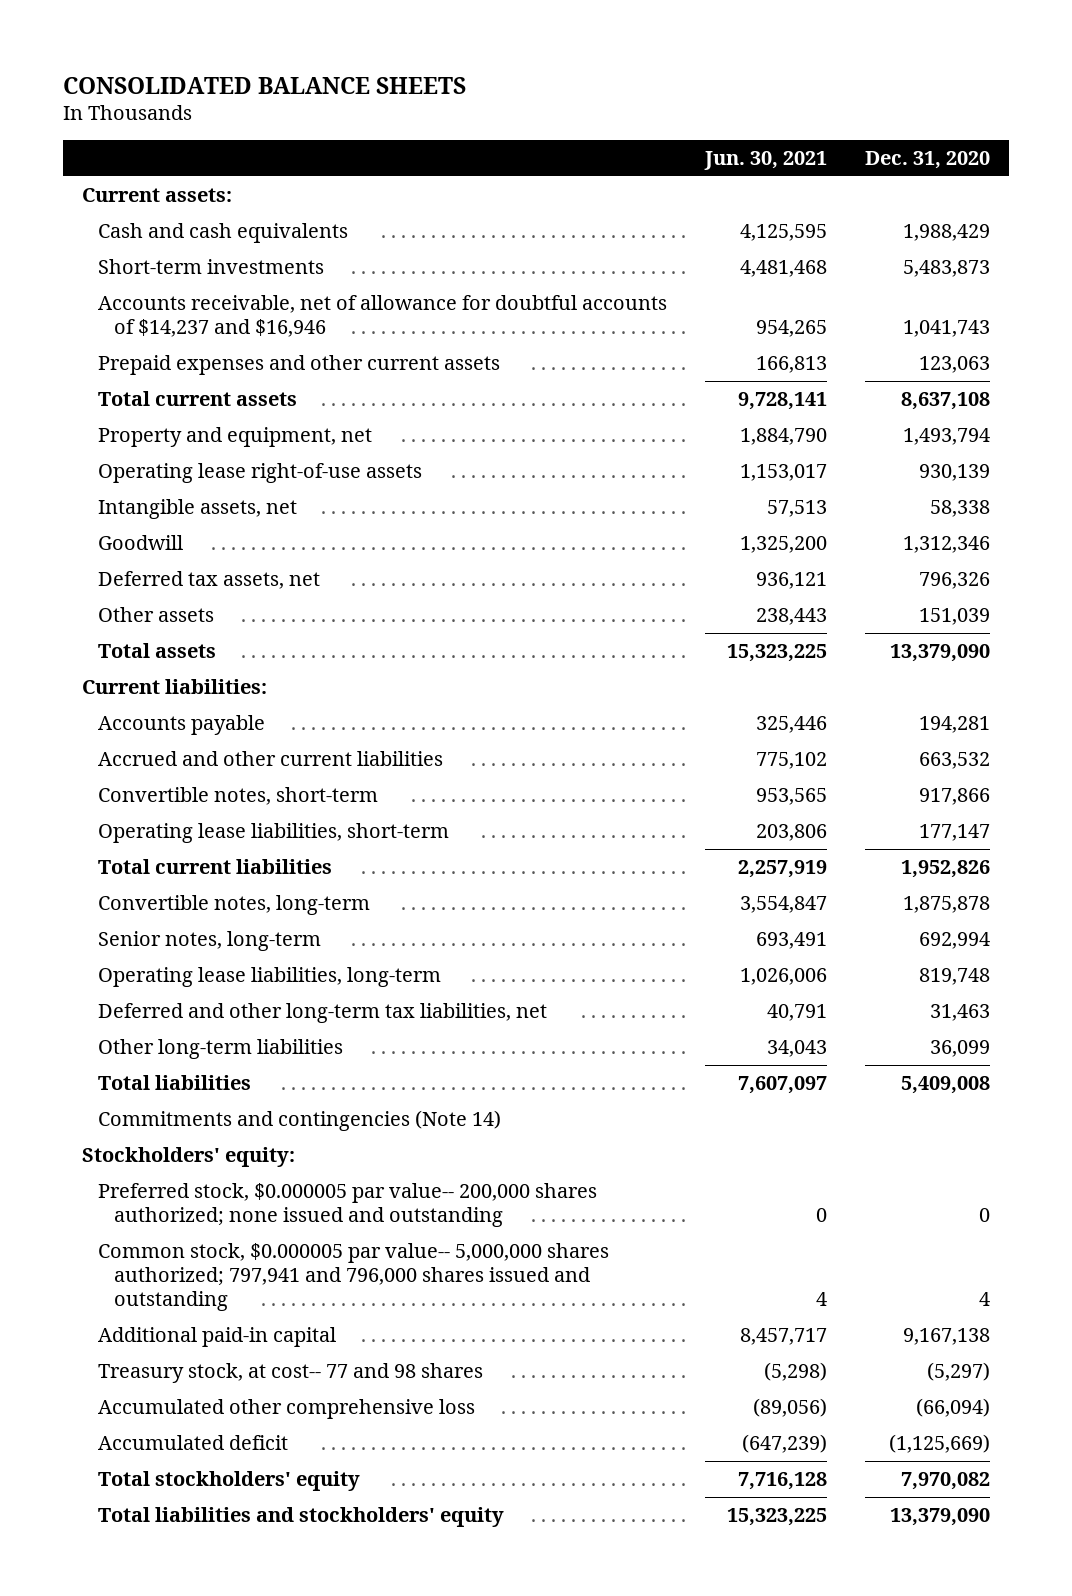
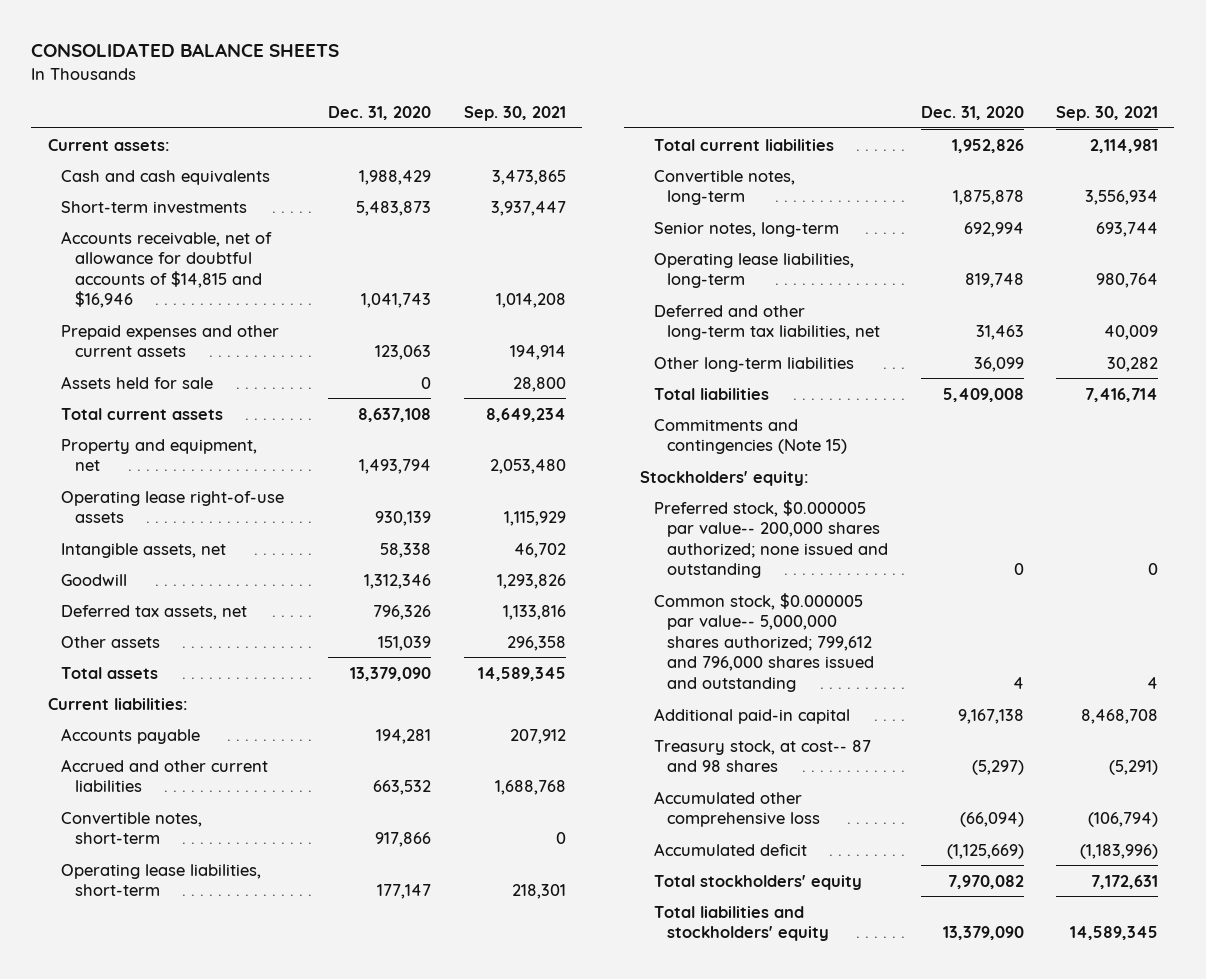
- | Jun. 30, 2021 | Dec. 31, 2020
+ | Dec. 31, 2020 | Sep. 30, 2021
- Accounts receivable, net of allowance for doubtful accounts of $14,237 and $16,946 | 954,265 | 1,041,743
+ Accounts receivable, net of allowance for doubtful accounts of $14,815 and $16,946 | 1,041,743 | 1,014,208
+ Assets held for sale | 0 | 28,800
- Commitments and contingencies (Note 14)
+ Commitments and contingencies (Note 15)
- Common stock, $0.000005 par value-- 5,000,000 shares authorized; 797,941 and 796,000 shares issued and outstanding | 4 | 4
+ Common stock, $0.000005 par value-- 5,000,000 shares authorized; 799,612 and 796,000 shares issued and outstanding | 4 | 4
- Treasury stock, at cost-- 77 and 98 shares | (5,298) | (5,297)
+ Treasury stock, at cost-- 87 and 98 shares | (5,297) | (5,291)

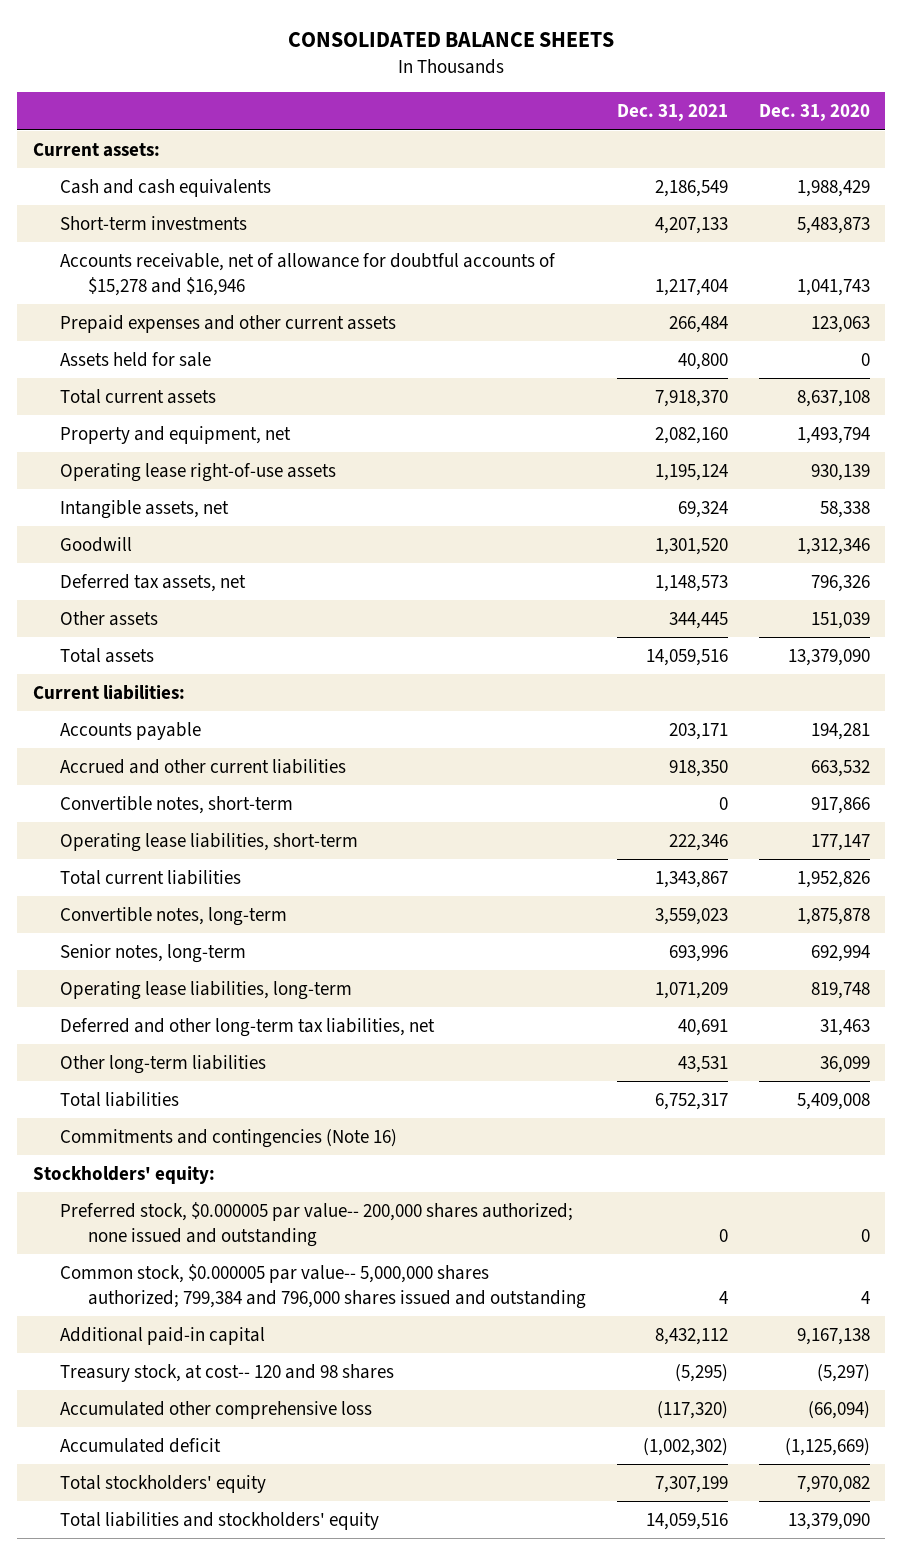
- | Dec. 31, 2020 | Sep. 30, 2021
+ | Dec. 31, 2021 | Dec. 31, 2020
- Accounts receivable, net of allowance for doubtful accounts of $14,815 and $16,946 | 1,041,743 | 1,014,208
+ Accounts receivable, net of allowance for doubtful accounts of $15,278 and $16,946 | 1,217,404 | 1,041,743
- Commitments and contingencies (Note 15)
+ Commitments and contingencies (Note 16)
- Common stock, $0.000005 par value-- 5,000,000 shares authorized; 799,612 and 796,000 shares issued and outstanding | 4 | 4
+ Common stock, $0.000005 par value-- 5,000,000 shares authorized; 799,384 and 796,000 shares issued and outstanding | 4 | 4
- Treasury stock, at cost-- 87 and 98 shares | (5,297) | (5,291)
+ Treasury stock, at cost-- 120 and 98 shares | (5,295) | (5,297)

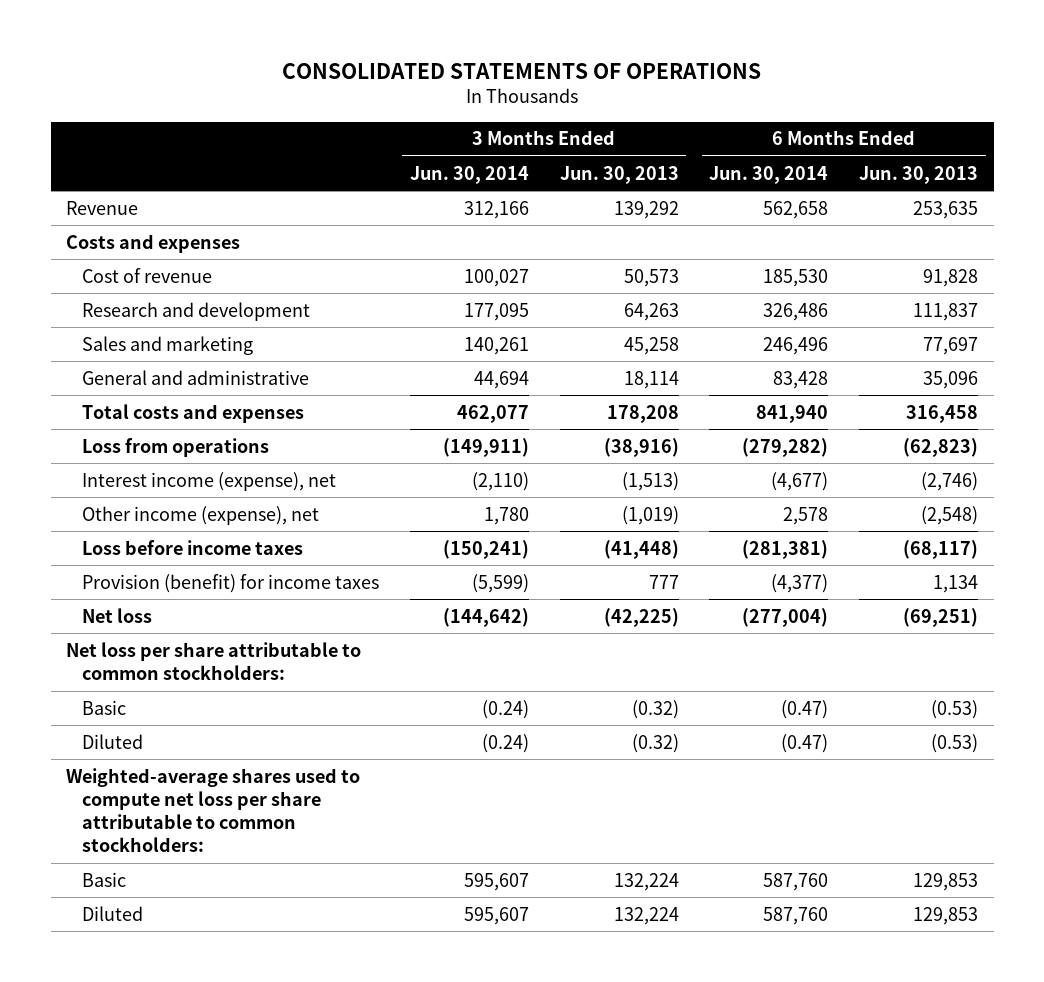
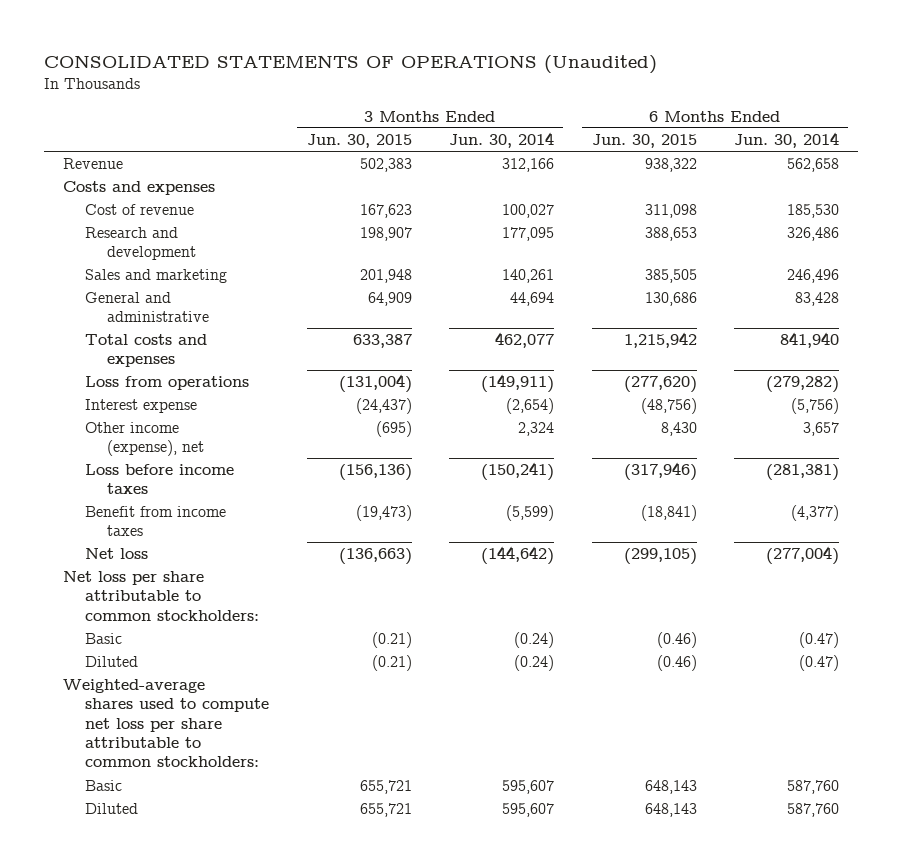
- CONSOLIDATED STATEMENTS OF OPERATIONS
+ CONSOLIDATED STATEMENTS OF OPERATIONS (Unaudited)
- | 3 Months Ended Jun. 30, 2014 | 3 Months Ended Jun. 30, 2013 | 6 Months Ended Jun. 30, 2014 | 6 Months Ended Jun. 30, 2013
+ | 3 Months Ended Jun. 30, 2015 | 3 Months Ended Jun. 30, 2014 | 6 Months Ended Jun. 30, 2015 | 6 Months Ended Jun. 30, 2014
- Interest income (expense), net | (2,110) | (1,513) | (4,677) | (2,746)
- Other income (expense), net | 1,780 | (1,019) | 2,578 | (2,548)
+ Interest expense | (24,437) | (2,654) | (48,756) | (5,756)
+ Other income (expense), net | (695) | 2,324 | 8,430 | 3,657
- Provision (benefit) for income taxes | (5,599) | 777 | (4,377) | 1,134
+ Benefit from income taxes | (19,473) | (5,599) | (18,841) | (4,377)

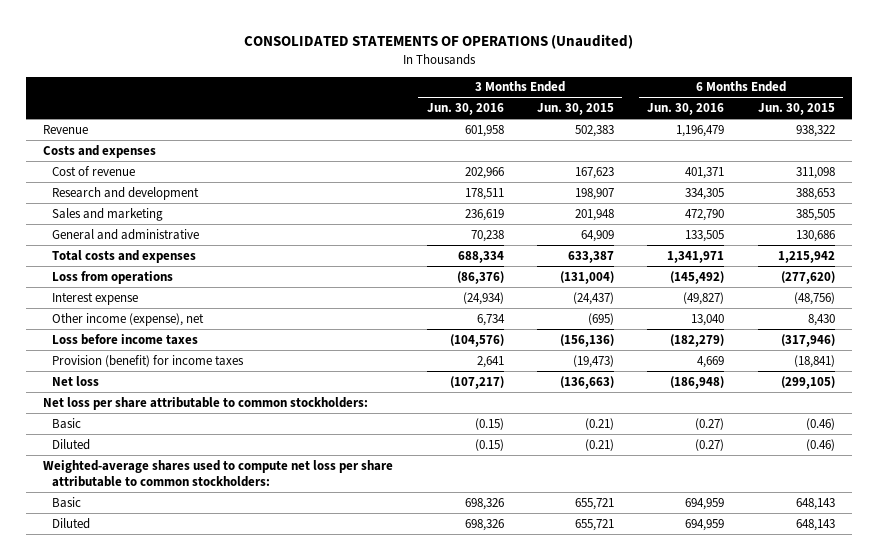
- | 3 Months Ended Jun. 30, 2015 | 3 Months Ended Jun. 30, 2014 | 6 Months Ended Jun. 30, 2015 | 6 Months Ended Jun. 30, 2014
+ | 3 Months Ended Jun. 30, 2016 | 3 Months Ended Jun. 30, 2015 | 6 Months Ended Jun. 30, 2016 | 6 Months Ended Jun. 30, 2015
- Benefit from income taxes | (19,473) | (5,599) | (18,841) | (4,377)
+ Provision (benefit) for income taxes | 2,641 | (19,473) | 4,669 | (18,841)

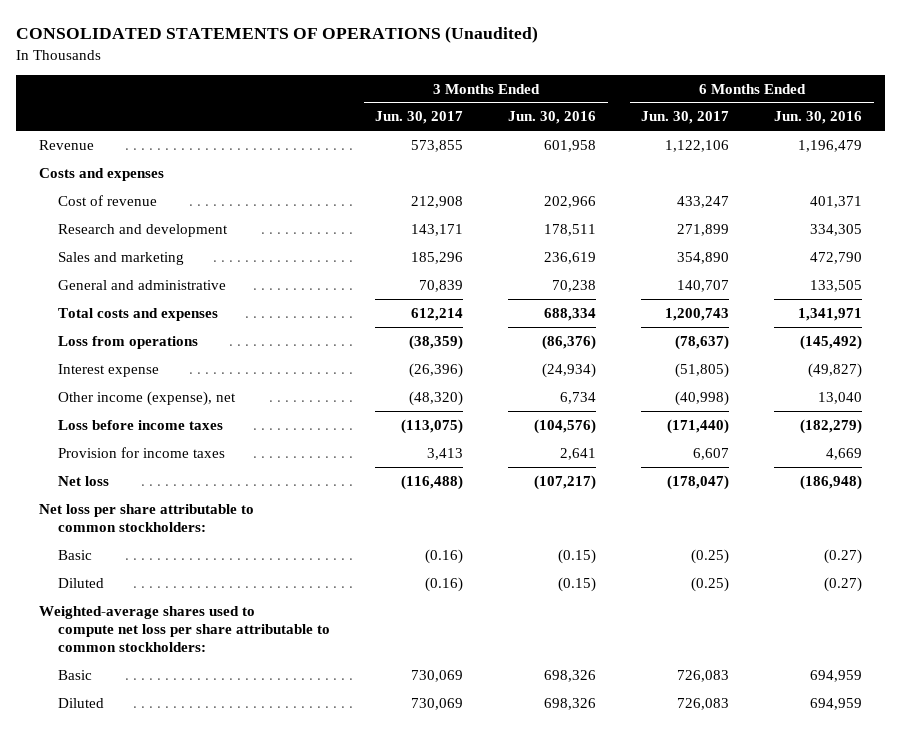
- | 3 Months Ended Jun. 30, 2016 | 3 Months Ended Jun. 30, 2015 | 6 Months Ended Jun. 30, 2016 | 6 Months Ended Jun. 30, 2015
+ | 3 Months Ended Jun. 30, 2017 | 3 Months Ended Jun. 30, 2016 | 6 Months Ended Jun. 30, 2017 | 6 Months Ended Jun. 30, 2016
- Provision (benefit) for income taxes | 2,641 | (19,473) | 4,669 | (18,841)
+ Provision for income taxes | 3,413 | 2,641 | 6,607 | 4,669

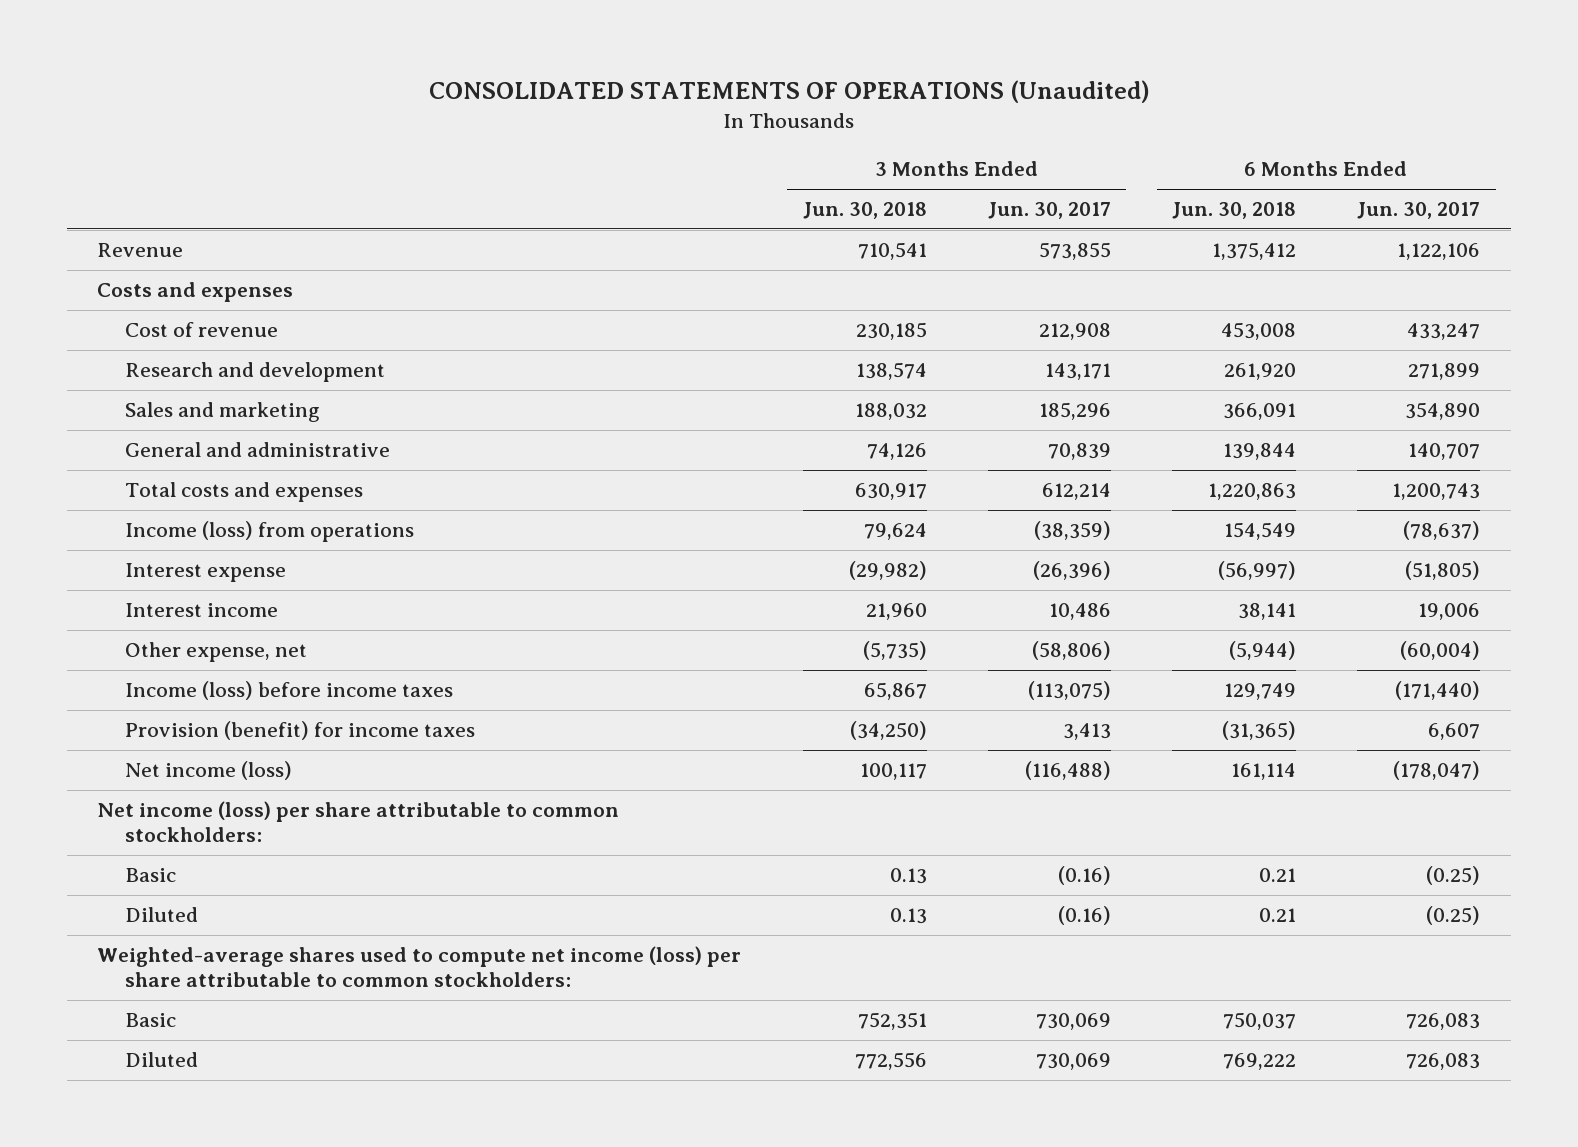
- | 3 Months Ended Jun. 30, 2017 | 3 Months Ended Jun. 30, 2016 | 6 Months Ended Jun. 30, 2017 | 6 Months Ended Jun. 30, 2016
+ | 3 Months Ended Jun. 30, 2018 | 3 Months Ended Jun. 30, 2017 | 6 Months Ended Jun. 30, 2018 | 6 Months Ended Jun. 30, 2017
- Loss from operations | (38,359) | (86,376) | (78,637) | (145,492)
+ Income (loss) from operations | 79,624 | (38,359) | 154,549 | (78,637)
- Other income (expense), net | (48,320) | 6,734 | (40,998) | 13,040
- Loss before income taxes | (113,075) | (104,576) | (171,440) | (182,279)
- Provision for income taxes | 3,413 | 2,641 | 6,607 | 4,669
- Net loss | (116,488) | (107,217) | (178,047) | (186,948)
- Net loss per share attributable to common stockholders:
+ Interest income | 21,960 | 10,486 | 38,141 | 19,006
+ Other expense, net | (5,735) | (58,806) | (5,944) | (60,004)
+ Income (loss) before income taxes | 65,867 | (113,075) | 129,749 | (171,440)
+ Provision (benefit) for income taxes | (34,250) | 3,413 | (31,365) | 6,607
+ Net income (loss) | 100,117 | (116,488) | 161,114 | (178,047)
+ Net income (loss) per share attributable to common stockholders:
- Weighted-average shares used to compute net loss per share attributable to common stockholders:
+ Weighted-average shares used to compute net income (loss) per share attributable to common stockholders:

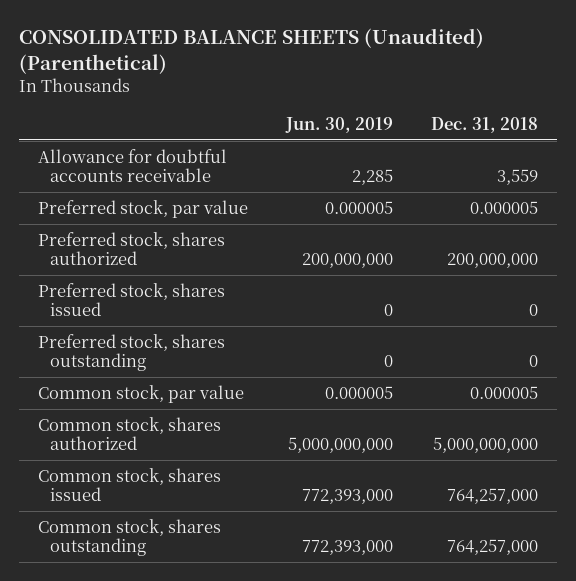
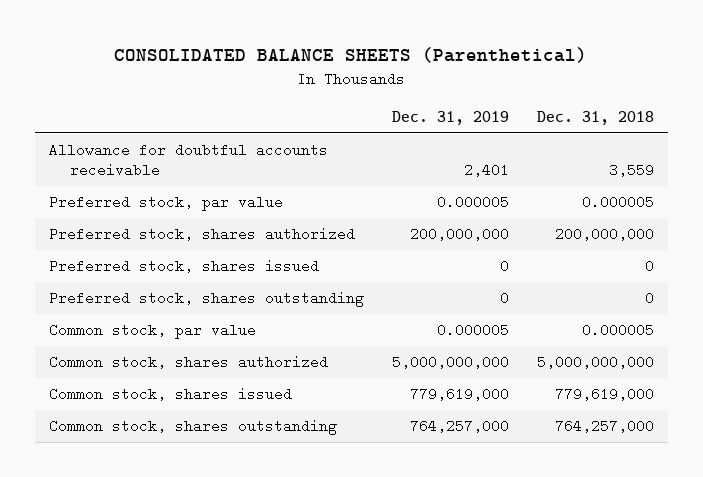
- CONSOLIDATED BALANCE SHEETS (Unaudited) (Parenthetical)
+ CONSOLIDATED BALANCE SHEETS (Parenthetical)
- | Jun. 30, 2019 | Dec. 31, 2018
+ | Dec. 31, 2019 | Dec. 31, 2018
- Common stock, shares issued | 772,393,000 | 764,257,000
+ Common stock, shares issued | 779,619,000 | 779,619,000

